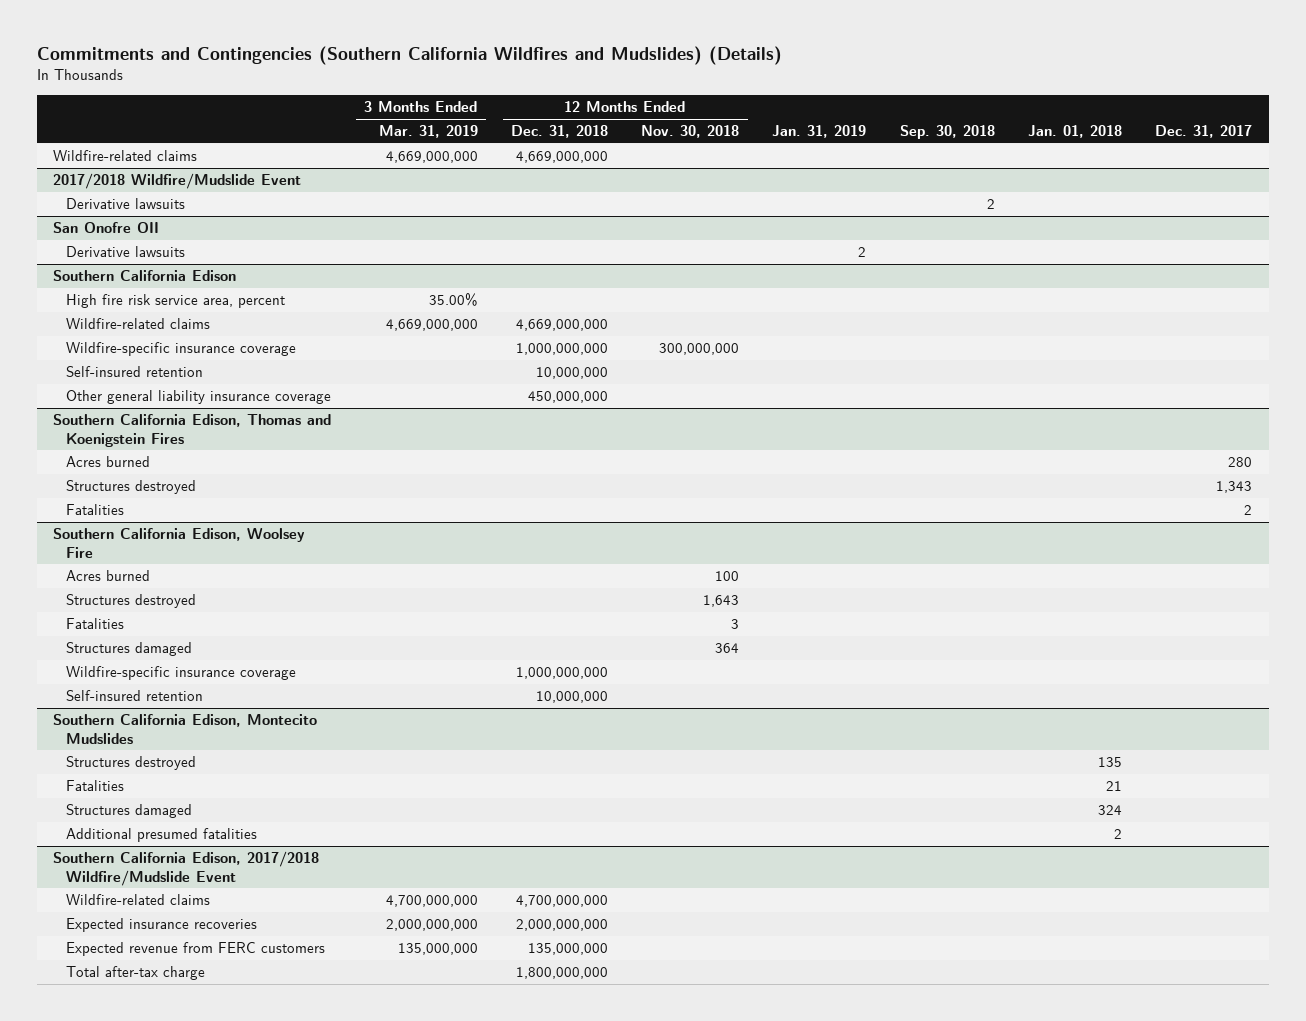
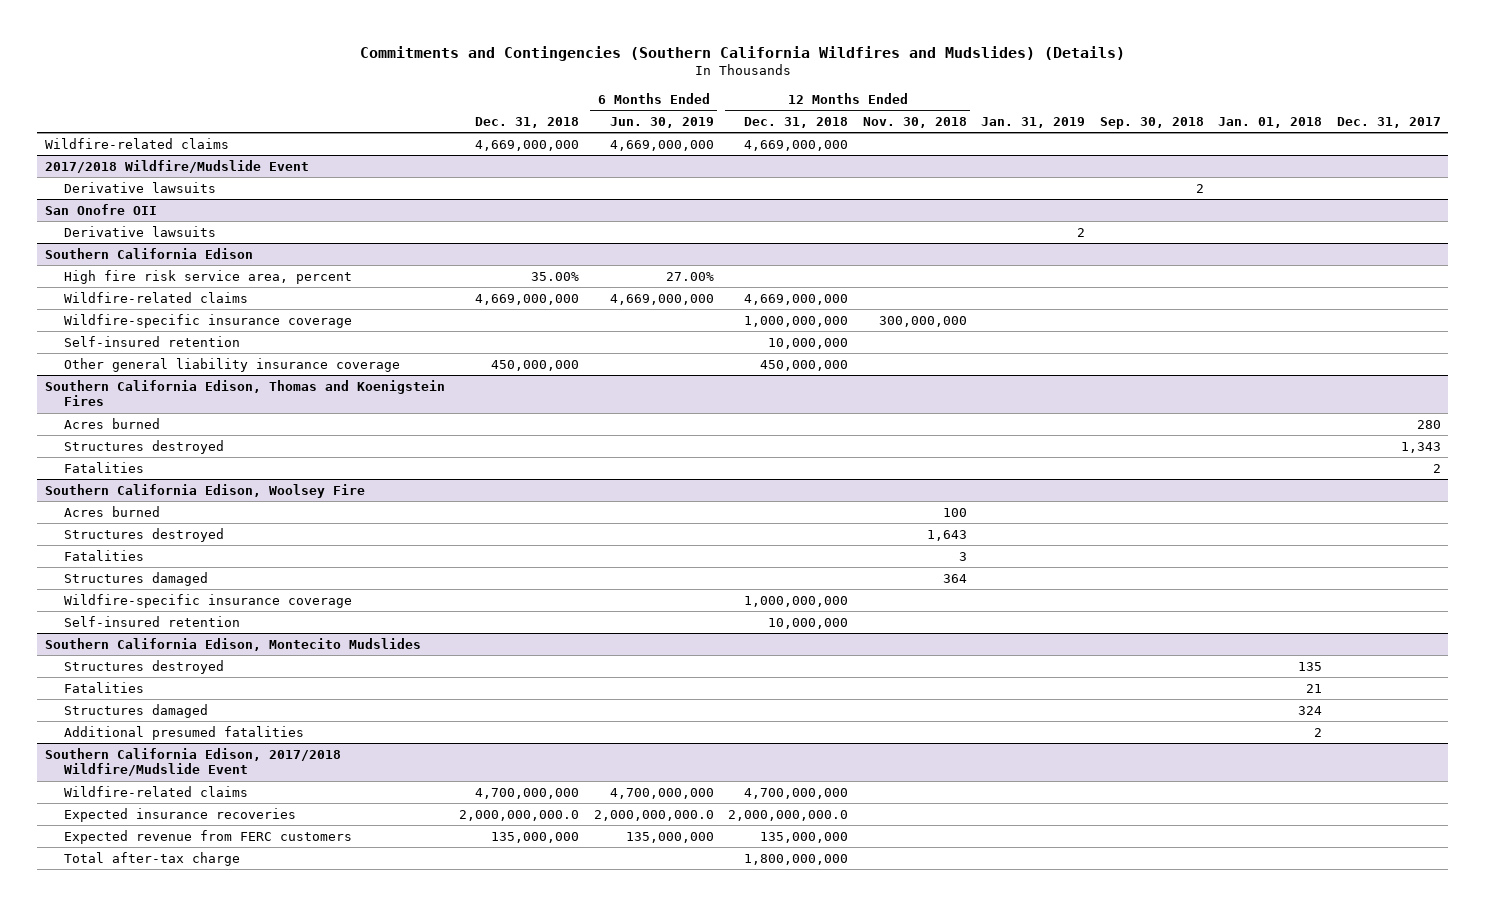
- | 3 Months Ended Mar. 31, 2019 | 12 Months Ended Dec. 31, 2018 | 12 Months Ended Nov. 30, 2018 | Jan. 31, 2019 | Sep. 30, 2018 | Jan. 01, 2018 | Dec. 31, 2017
+ | Dec. 31, 2018 | 6 Months Ended Jun. 30, 2019 | 12 Months Ended Dec. 31, 2018 | 12 Months Ended Nov. 30, 2018 | Jan. 31, 2019 | Sep. 30, 2018 | Jan. 01, 2018 | Dec. 31, 2017
@ Southern California Edison, 2017/2018 Wildfire/Mudslide Event
- Expected insurance recoveries | 2,000,000,000 | 2,000,000,000 | | | | |
+ Expected insurance recoveries | 2,000,000,000.0 | 2,000,000,000.0 | 2,000,000,000.0 | | | | |

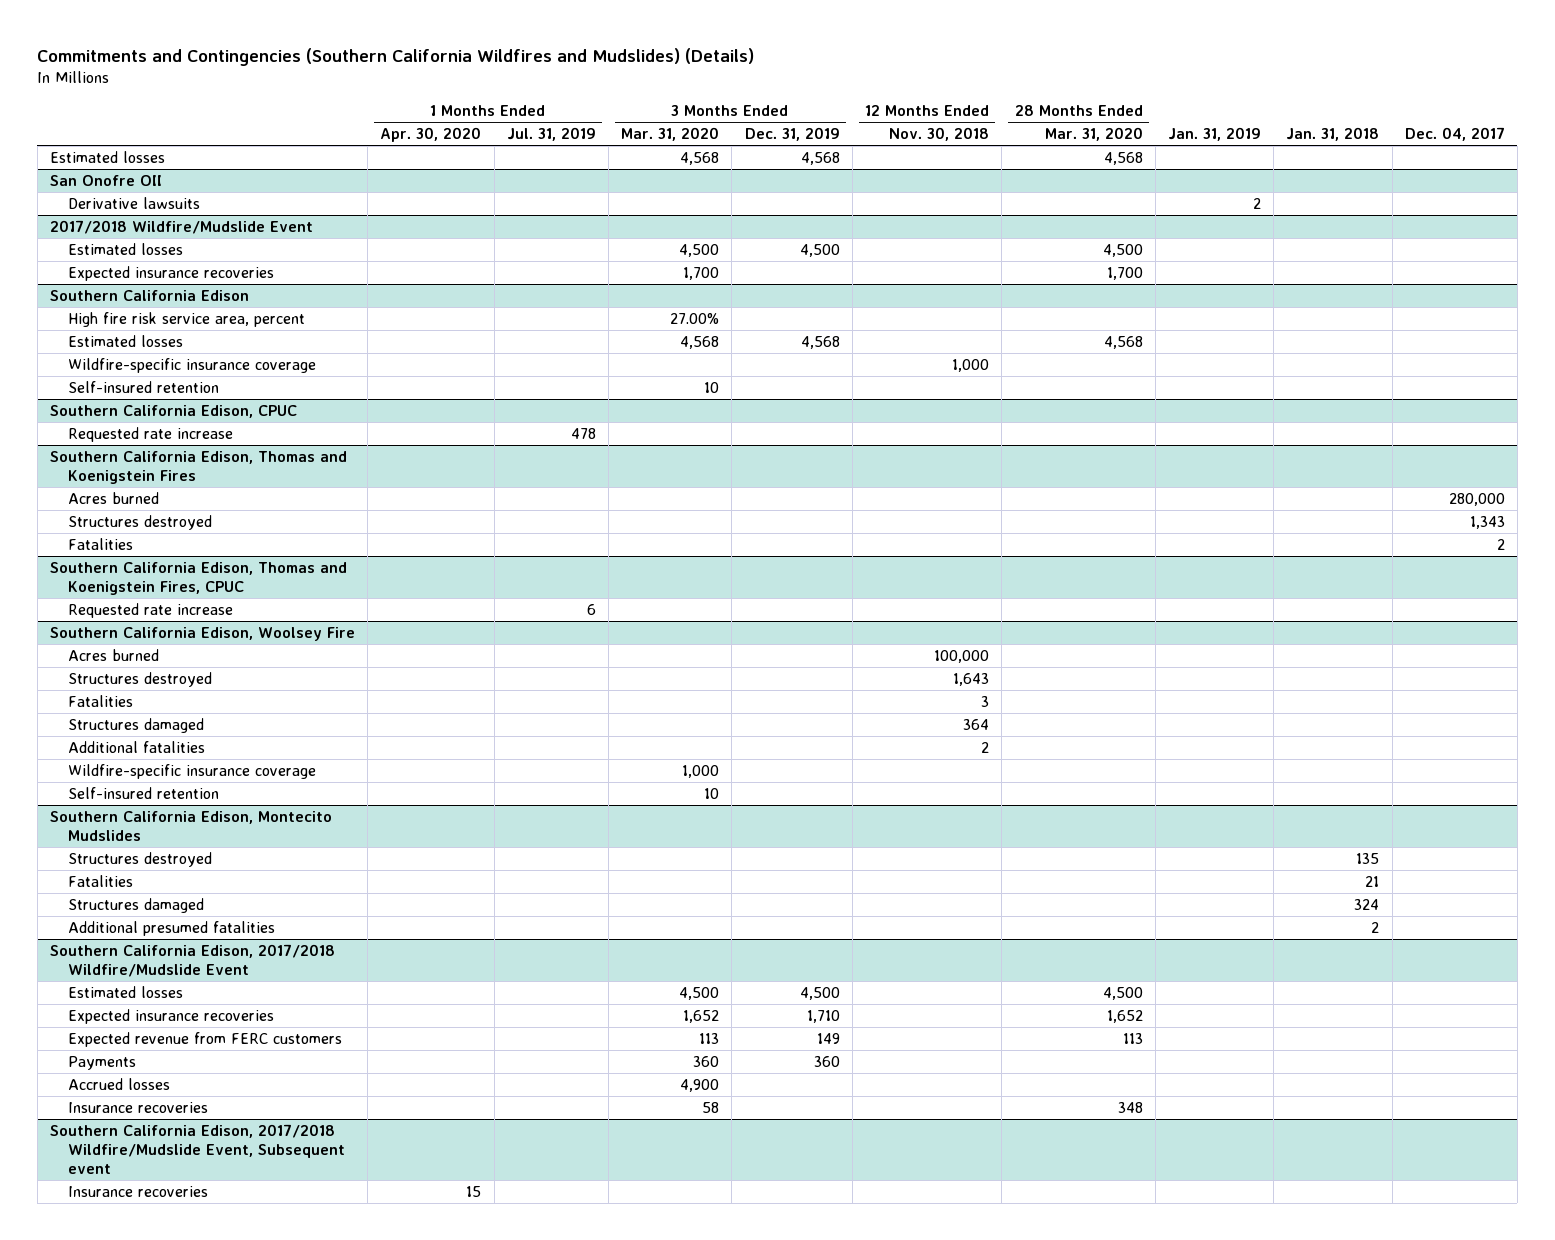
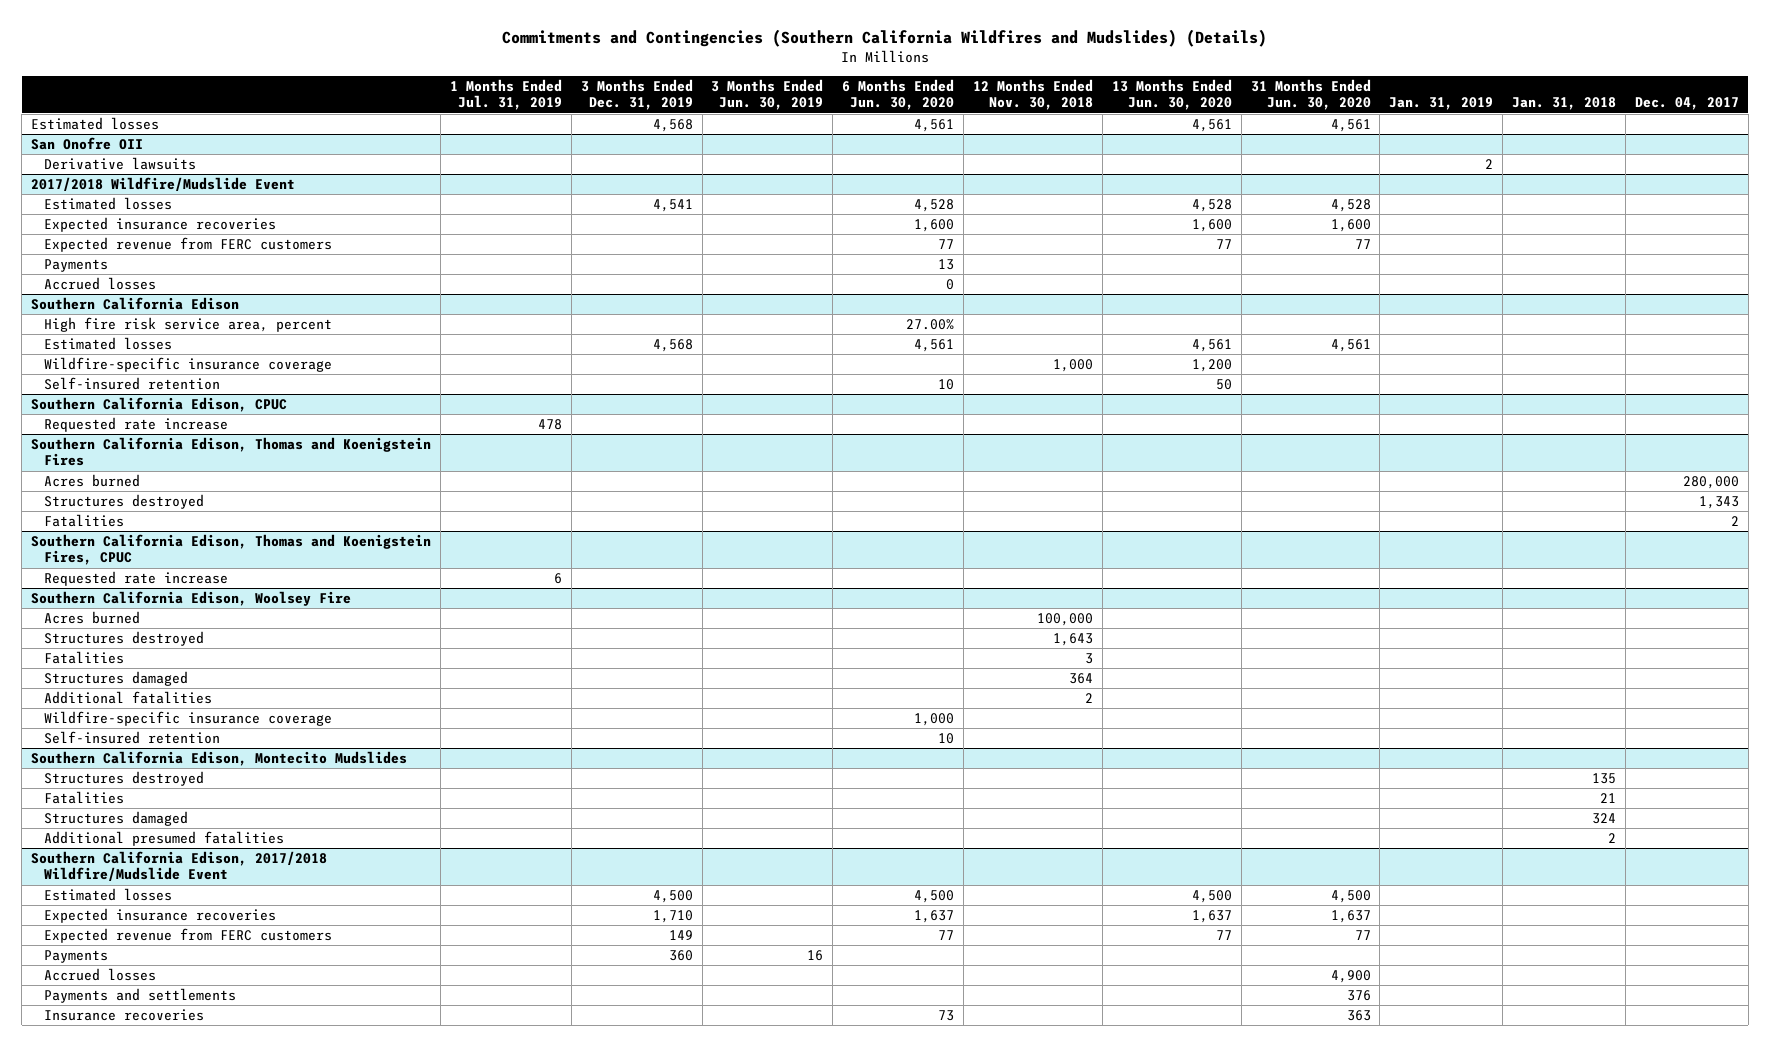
- | 1 Months Ended Apr. 30, 2020 | 1 Months Ended Jul. 31, 2019 | 3 Months Ended Mar. 31, 2020 | 3 Months Ended Dec. 31, 2019 | 12 Months Ended Nov. 30, 2018 | 28 Months Ended Mar. 31, 2020 | Jan. 31, 2019 | Jan. 31, 2018 | Dec. 04, 2017
+ | 1 Months Ended Jul. 31, 2019 | 3 Months Ended Dec. 31, 2019 | 3 Months Ended Jun. 30, 2019 | 6 Months Ended Jun. 30, 2020 | 12 Months Ended Nov. 30, 2018 | 13 Months Ended Jun. 30, 2020 | 31 Months Ended Jun. 30, 2020 | Jan. 31, 2019 | Jan. 31, 2018 | Dec. 04, 2017
@ 2017/2018 Wildfire/Mudslide Event
- Estimated losses | | | 4,500 | 4,500 | | 4,500 | | |
+ Estimated losses | | 4,541 | | 4,528 | | 4,528 | 4,528 | | |
+ Expected revenue from FERC customers | | | | 77 | | 77 | 77 | | |
+ Payments | | | | 13 | | | | | |
+ Accrued losses | | | | 0 | | | | | |
@ Southern California Edison, 2017/2018 Wildfire/Mudslide Event
+ Payments and settlements | | | | | | | 376 | | |
- Southern California Edison, 2017/2018 Wildfire/Mudslide Event, Subsequent event
- Insurance recoveries | 15 | | | | | | | |

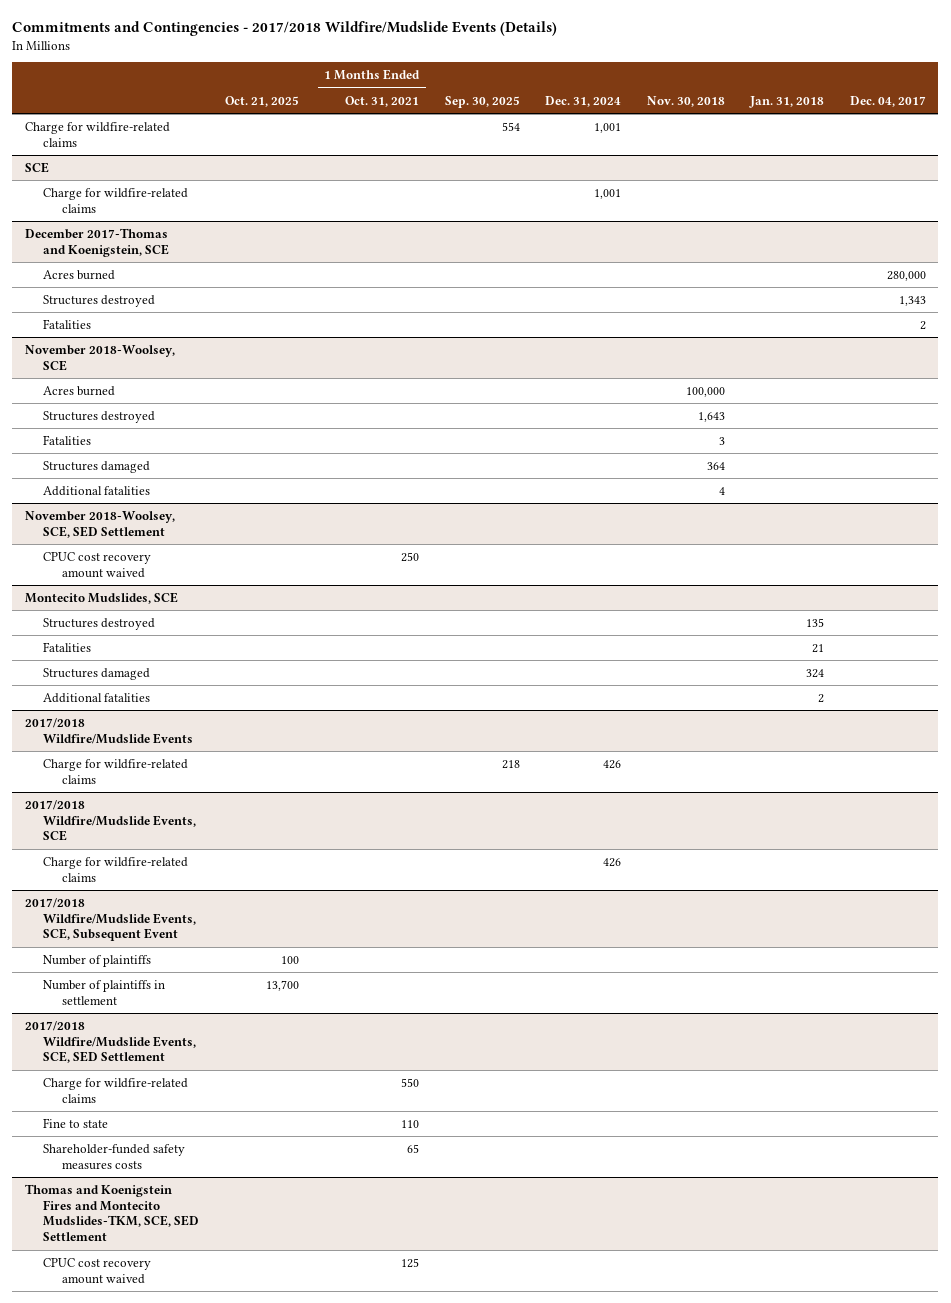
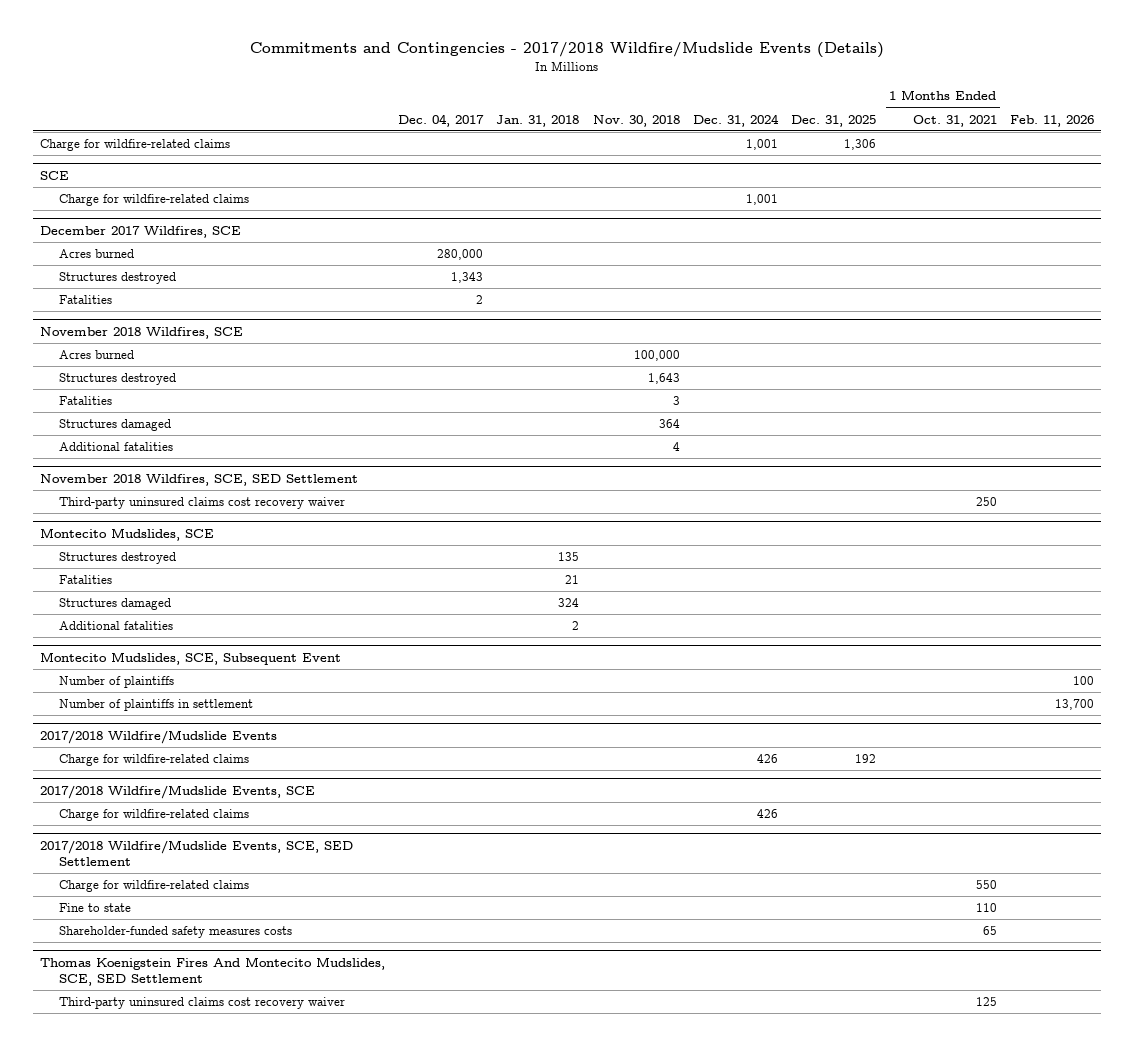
- | Oct. 21, 2025 | 1 Months Ended Oct. 31, 2021 | Sep. 30, 2025 | Dec. 31, 2024 | Nov. 30, 2018 | Jan. 31, 2018 | Dec. 04, 2017
+ | Dec. 04, 2017 | Jan. 31, 2018 | Nov. 30, 2018 | Dec. 31, 2024 | Dec. 31, 2025 | 1 Months Ended Oct. 31, 2021 | Feb. 11, 2026
- December 2017-Thomas and Koenigstein, SCE
+ December 2017 Wildfires, SCE
- November 2018-Woolsey, SCE
+ November 2018 Wildfires, SCE
- November 2018-Woolsey, SCE, SED Settlement
- CPUC cost recovery amount waived | | 250 | | | | |
+ November 2018 Wildfires, SCE, SED Settlement
+ Third-party uninsured claims cost recovery waiver | | | | | | 250 |
+ Montecito Mudslides, SCE, Subsequent Event
+ Number of plaintiffs | | | | | | | 100
+ Number of plaintiffs in settlement | | | | | | | 13,700
- 2017/2018 Wildfire/Mudslide Events, SCE, Subsequent Event
- Number of plaintiffs | 100 | | | | | |
- Number of plaintiffs in settlement | 13,700 | | | | | |
- Thomas and Koenigstein Fires and Montecito Mudslides-TKM, SCE, SED Settlement
- CPUC cost recovery amount waived | | 125 | | | | |
+ Thomas Koenigstein Fires And Montecito Mudslides, SCE, SED Settlement
+ Third-party uninsured claims cost recovery waiver | | | | | | 125 |

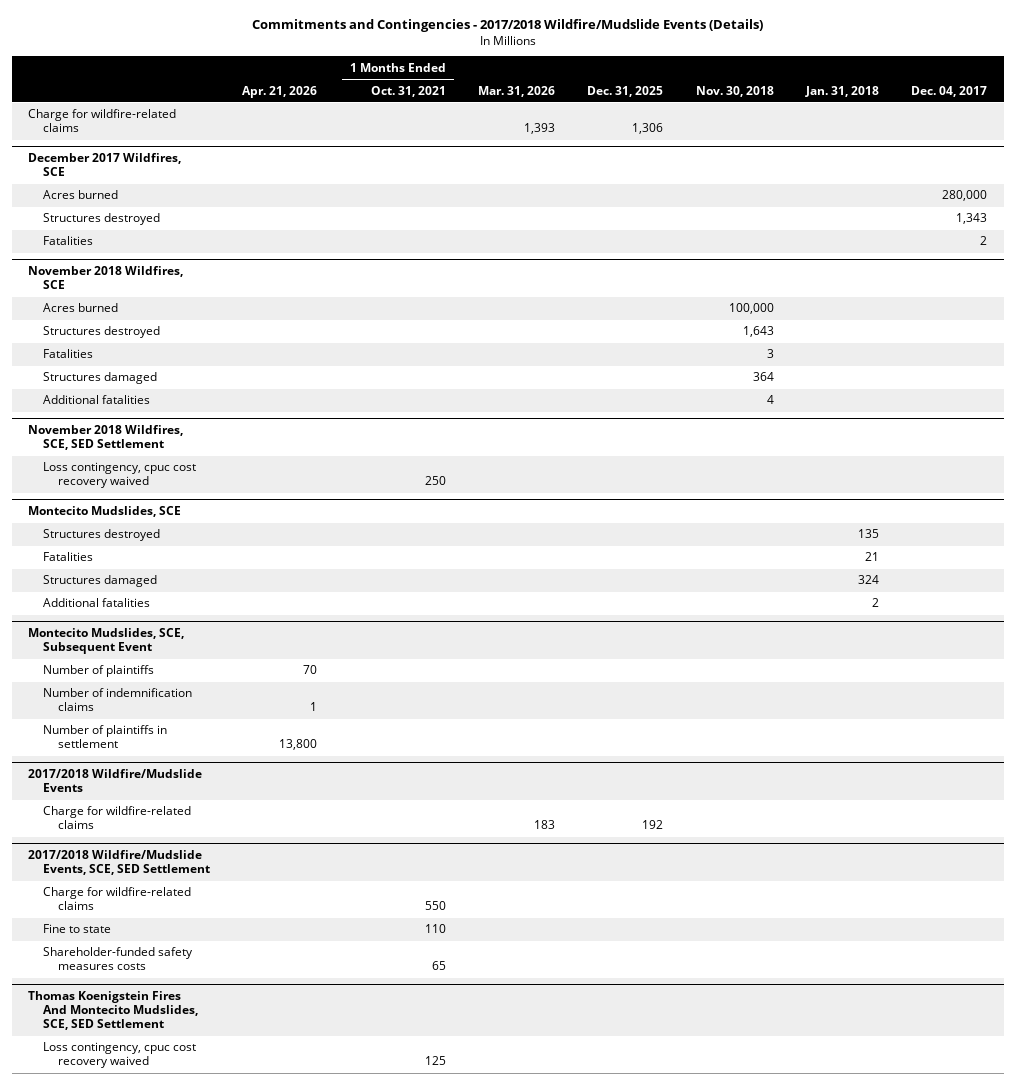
- | Dec. 04, 2017 | Jan. 31, 2018 | Nov. 30, 2018 | Dec. 31, 2024 | Dec. 31, 2025 | 1 Months Ended Oct. 31, 2021 | Feb. 11, 2026
+ | Apr. 21, 2026 | 1 Months Ended Oct. 31, 2021 | Mar. 31, 2026 | Dec. 31, 2025 | Nov. 30, 2018 | Jan. 31, 2018 | Dec. 04, 2017
- SCE
- Charge for wildfire-related claims | | | | 1,001 | | |
@ November 2018 Wildfires, SCE, SED Settlement
- Third-party uninsured claims cost recovery waiver | | | | | | 250 |
+ Loss contingency, cpuc cost recovery waived | | 250 | | | | |
@ Montecito Mudslides, SCE, Subsequent Event
+ Number of indemnification claims | 1 | | | | | |
- 2017/2018 Wildfire/Mudslide Events, SCE
- Charge for wildfire-related claims | | | | 426 | | |
@ Thomas Koenigstein Fires And Montecito Mudslides, SCE, SED Settlement
- Third-party uninsured claims cost recovery waiver | | | | | | 125 |
+ Loss contingency, cpuc cost recovery waived | | 125 | | | | |

